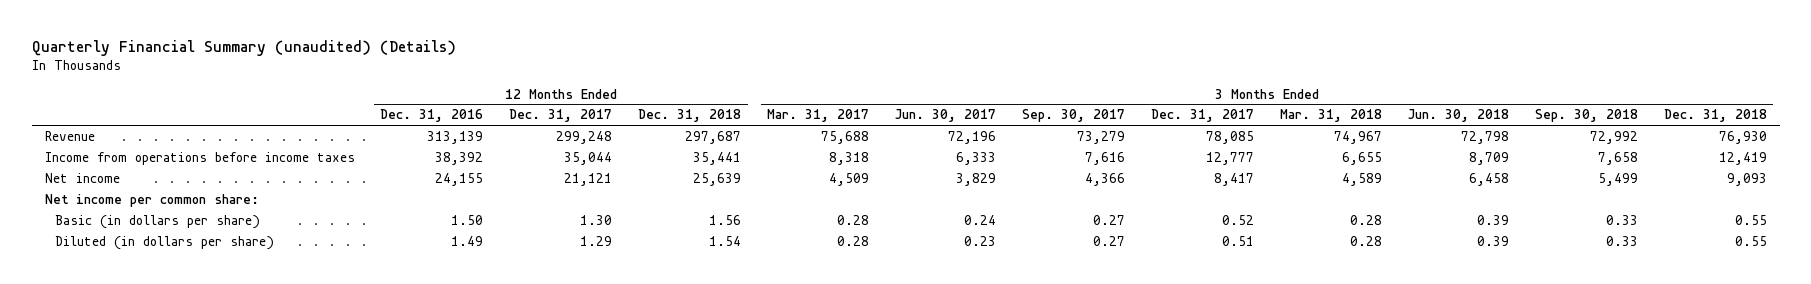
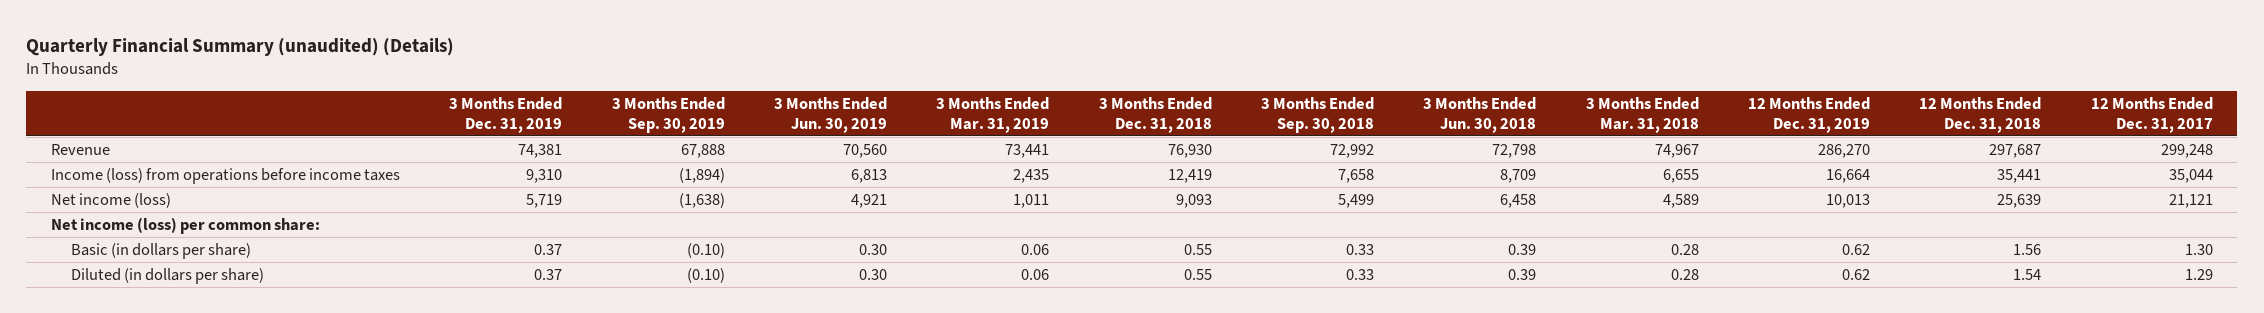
- | 12 Months Ended Dec. 31, 2016 | 12 Months Ended Dec. 31, 2017 | 12 Months Ended Dec. 31, 2018 | 3 Months Ended Mar. 31, 2017 | 3 Months Ended Jun. 30, 2017 | 3 Months Ended Sep. 30, 2017 | 3 Months Ended Dec. 31, 2017 | 3 Months Ended Mar. 31, 2018 | 3 Months Ended Jun. 30, 2018 | 3 Months Ended Sep. 30, 2018 | 3 Months Ended Dec. 31, 2018
+ | 3 Months Ended Dec. 31, 2019 | 3 Months Ended Sep. 30, 2019 | 3 Months Ended Jun. 30, 2019 | 3 Months Ended Mar. 31, 2019 | 3 Months Ended Dec. 31, 2018 | 3 Months Ended Sep. 30, 2018 | 3 Months Ended Jun. 30, 2018 | 3 Months Ended Mar. 31, 2018 | 12 Months Ended Dec. 31, 2019 | 12 Months Ended Dec. 31, 2018 | 12 Months Ended Dec. 31, 2017
- Income from operations before income taxes | 38,392 | 35,044 | 35,441 | 8,318 | 6,333 | 7,616 | 12,777 | 6,655 | 8,709 | 7,658 | 12,419
- Net income | 24,155 | 21,121 | 25,639 | 4,509 | 3,829 | 4,366 | 8,417 | 4,589 | 6,458 | 5,499 | 9,093
- Net income per common share:
+ Income (loss) from operations before income taxes | 9,310 | (1,894) | 6,813 | 2,435 | 12,419 | 7,658 | 8,709 | 6,655 | 16,664 | 35,441 | 35,044
+ Net income (loss) | 5,719 | (1,638) | 4,921 | 1,011 | 9,093 | 5,499 | 6,458 | 4,589 | 10,013 | 25,639 | 21,121
+ Net income (loss) per common share:

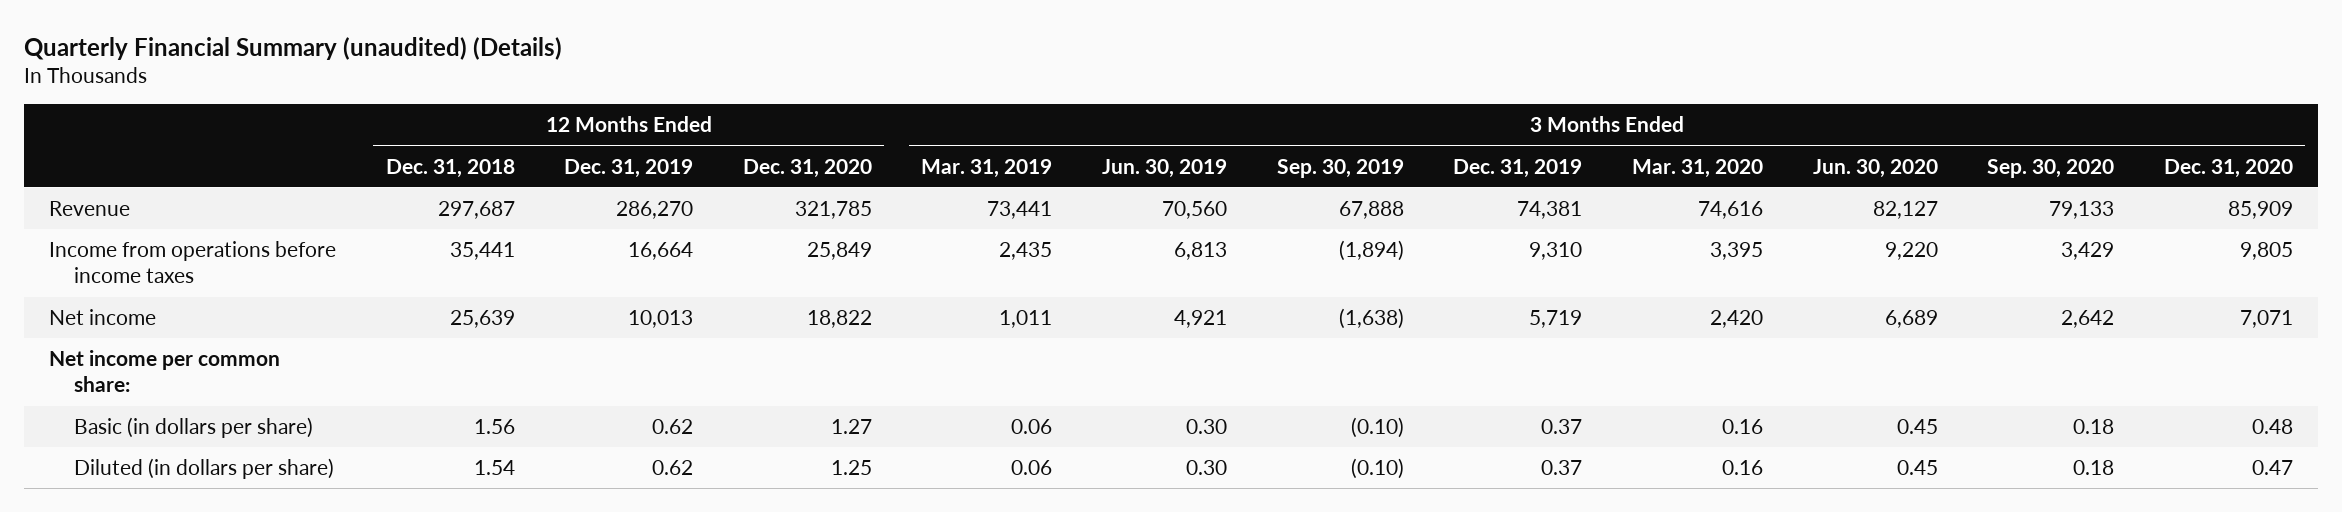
- | 3 Months Ended Dec. 31, 2019 | 3 Months Ended Sep. 30, 2019 | 3 Months Ended Jun. 30, 2019 | 3 Months Ended Mar. 31, 2019 | 3 Months Ended Dec. 31, 2018 | 3 Months Ended Sep. 30, 2018 | 3 Months Ended Jun. 30, 2018 | 3 Months Ended Mar. 31, 2018 | 12 Months Ended Dec. 31, 2019 | 12 Months Ended Dec. 31, 2018 | 12 Months Ended Dec. 31, 2017
+ | 12 Months Ended Dec. 31, 2018 | 12 Months Ended Dec. 31, 2019 | 12 Months Ended Dec. 31, 2020 | 3 Months Ended Mar. 31, 2019 | 3 Months Ended Jun. 30, 2019 | 3 Months Ended Sep. 30, 2019 | 3 Months Ended Dec. 31, 2019 | 3 Months Ended Mar. 31, 2020 | 3 Months Ended Jun. 30, 2020 | 3 Months Ended Sep. 30, 2020 | 3 Months Ended Dec. 31, 2020
- Income (loss) from operations before income taxes | 9,310 | (1,894) | 6,813 | 2,435 | 12,419 | 7,658 | 8,709 | 6,655 | 16,664 | 35,441 | 35,044
- Net income (loss) | 5,719 | (1,638) | 4,921 | 1,011 | 9,093 | 5,499 | 6,458 | 4,589 | 10,013 | 25,639 | 21,121
- Net income (loss) per common share:
+ Income from operations before income taxes | 35,441 | 16,664 | 25,849 | 2,435 | 6,813 | (1,894) | 9,310 | 3,395 | 9,220 | 3,429 | 9,805
+ Net income | 25,639 | 10,013 | 18,822 | 1,011 | 4,921 | (1,638) | 5,719 | 2,420 | 6,689 | 2,642 | 7,071
+ Net income per common share:

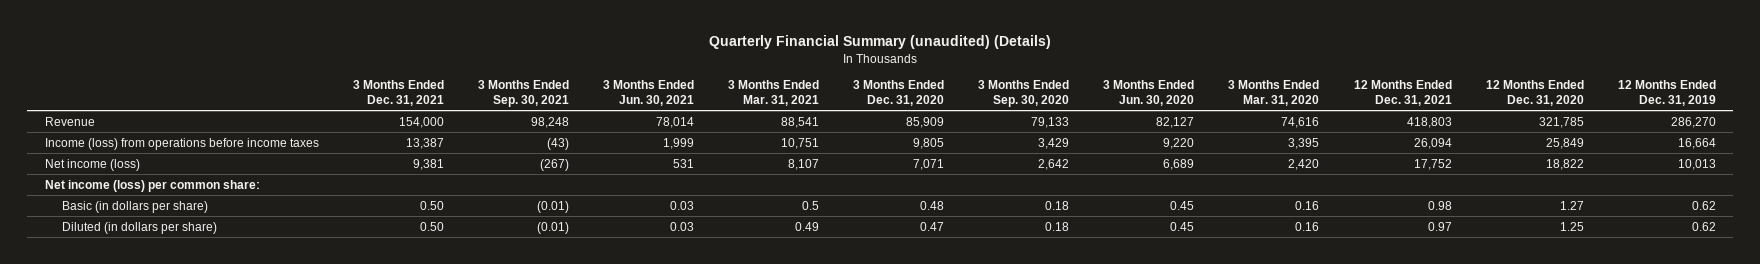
- | 12 Months Ended Dec. 31, 2018 | 12 Months Ended Dec. 31, 2019 | 12 Months Ended Dec. 31, 2020 | 3 Months Ended Mar. 31, 2019 | 3 Months Ended Jun. 30, 2019 | 3 Months Ended Sep. 30, 2019 | 3 Months Ended Dec. 31, 2019 | 3 Months Ended Mar. 31, 2020 | 3 Months Ended Jun. 30, 2020 | 3 Months Ended Sep. 30, 2020 | 3 Months Ended Dec. 31, 2020
+ | 3 Months Ended Dec. 31, 2021 | 3 Months Ended Sep. 30, 2021 | 3 Months Ended Jun. 30, 2021 | 3 Months Ended Mar. 31, 2021 | 3 Months Ended Dec. 31, 2020 | 3 Months Ended Sep. 30, 2020 | 3 Months Ended Jun. 30, 2020 | 3 Months Ended Mar. 31, 2020 | 12 Months Ended Dec. 31, 2021 | 12 Months Ended Dec. 31, 2020 | 12 Months Ended Dec. 31, 2019
- Income from operations before income taxes | 35,441 | 16,664 | 25,849 | 2,435 | 6,813 | (1,894) | 9,310 | 3,395 | 9,220 | 3,429 | 9,805
- Net income | 25,639 | 10,013 | 18,822 | 1,011 | 4,921 | (1,638) | 5,719 | 2,420 | 6,689 | 2,642 | 7,071
- Net income per common share:
+ Income (loss) from operations before income taxes | 13,387 | (43) | 1,999 | 10,751 | 9,805 | 3,429 | 9,220 | 3,395 | 26,094 | 25,849 | 16,664
+ Net income (loss) | 9,381 | (267) | 531 | 8,107 | 7,071 | 2,642 | 6,689 | 2,420 | 17,752 | 18,822 | 10,013
+ Net income (loss) per common share:

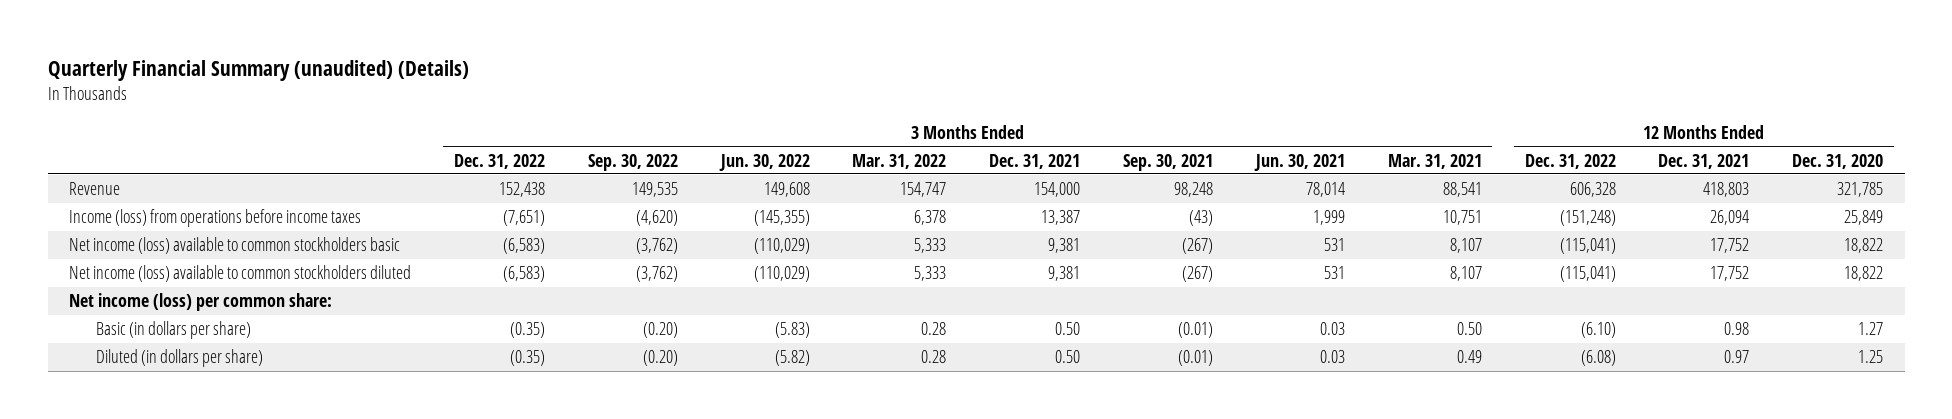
- | 3 Months Ended Dec. 31, 2021 | 3 Months Ended Sep. 30, 2021 | 3 Months Ended Jun. 30, 2021 | 3 Months Ended Mar. 31, 2021 | 3 Months Ended Dec. 31, 2020 | 3 Months Ended Sep. 30, 2020 | 3 Months Ended Jun. 30, 2020 | 3 Months Ended Mar. 31, 2020 | 12 Months Ended Dec. 31, 2021 | 12 Months Ended Dec. 31, 2020 | 12 Months Ended Dec. 31, 2019
+ | 3 Months Ended Dec. 31, 2022 | 3 Months Ended Sep. 30, 2022 | 3 Months Ended Jun. 30, 2022 | 3 Months Ended Mar. 31, 2022 | 3 Months Ended Dec. 31, 2021 | 3 Months Ended Sep. 30, 2021 | 3 Months Ended Jun. 30, 2021 | 3 Months Ended Mar. 31, 2021 | 12 Months Ended Dec. 31, 2022 | 12 Months Ended Dec. 31, 2021 | 12 Months Ended Dec. 31, 2020
- Net income (loss) | 9,381 | (267) | 531 | 8,107 | 7,071 | 2,642 | 6,689 | 2,420 | 17,752 | 18,822 | 10,013
+ Net income (loss) available to common stockholders basic | (6,583) | (3,762) | (110,029) | 5,333 | 9,381 | (267) | 531 | 8,107 | (115,041) | 17,752 | 18,822
+ Net income (loss) available to common stockholders diluted | (6,583) | (3,762) | (110,029) | 5,333 | 9,381 | (267) | 531 | 8,107 | (115,041) | 17,752 | 18,822
- Basic (in dollars per share) | 0.50 | (0.01) | 0.03 | 0.5 | 0.48 | 0.18 | 0.45 | 0.16 | 0.98 | 1.27 | 0.62
+ Basic (in dollars per share) | (0.35) | (0.20) | (5.83) | 0.28 | 0.50 | (0.01) | 0.03 | 0.50 | (6.10) | 0.98 | 1.27

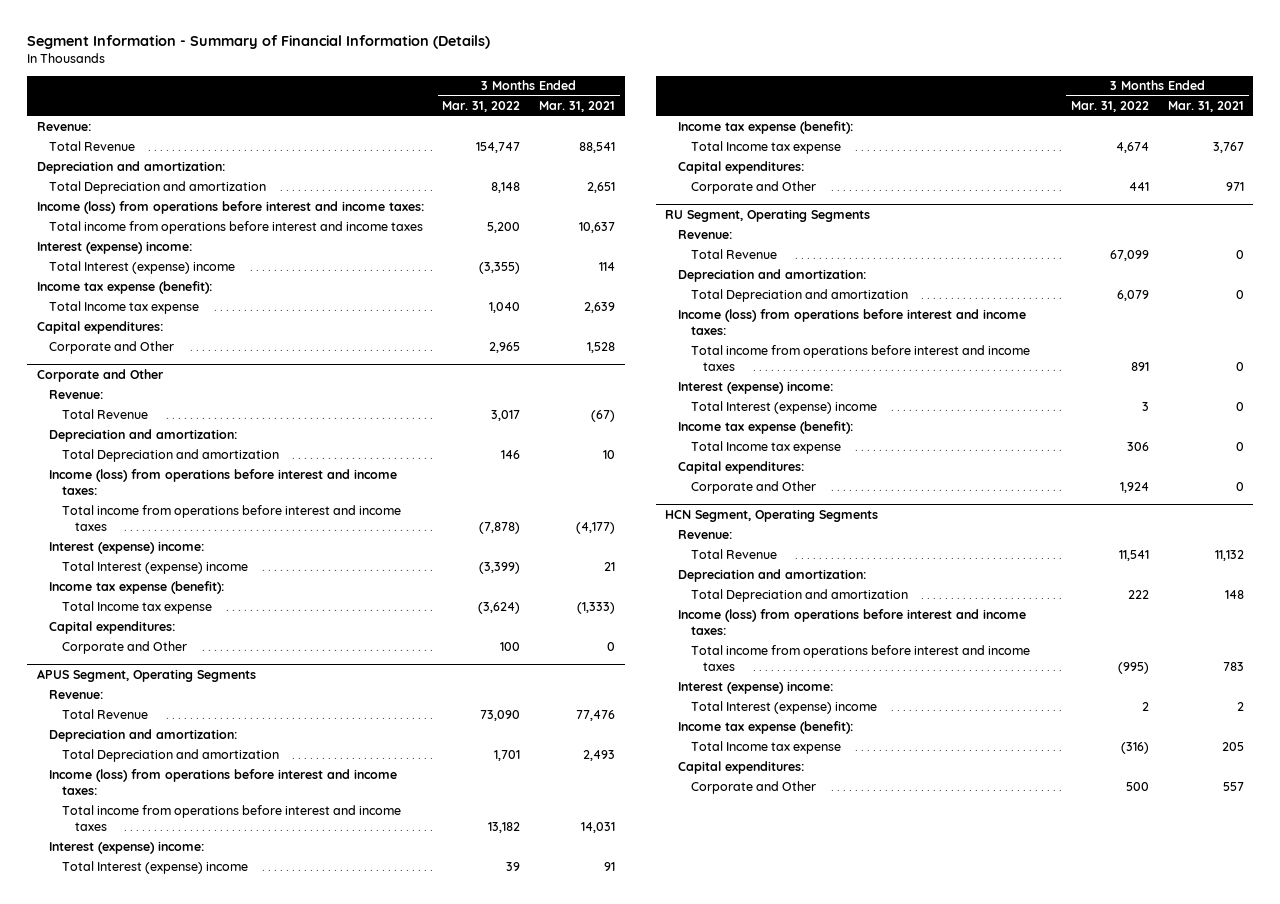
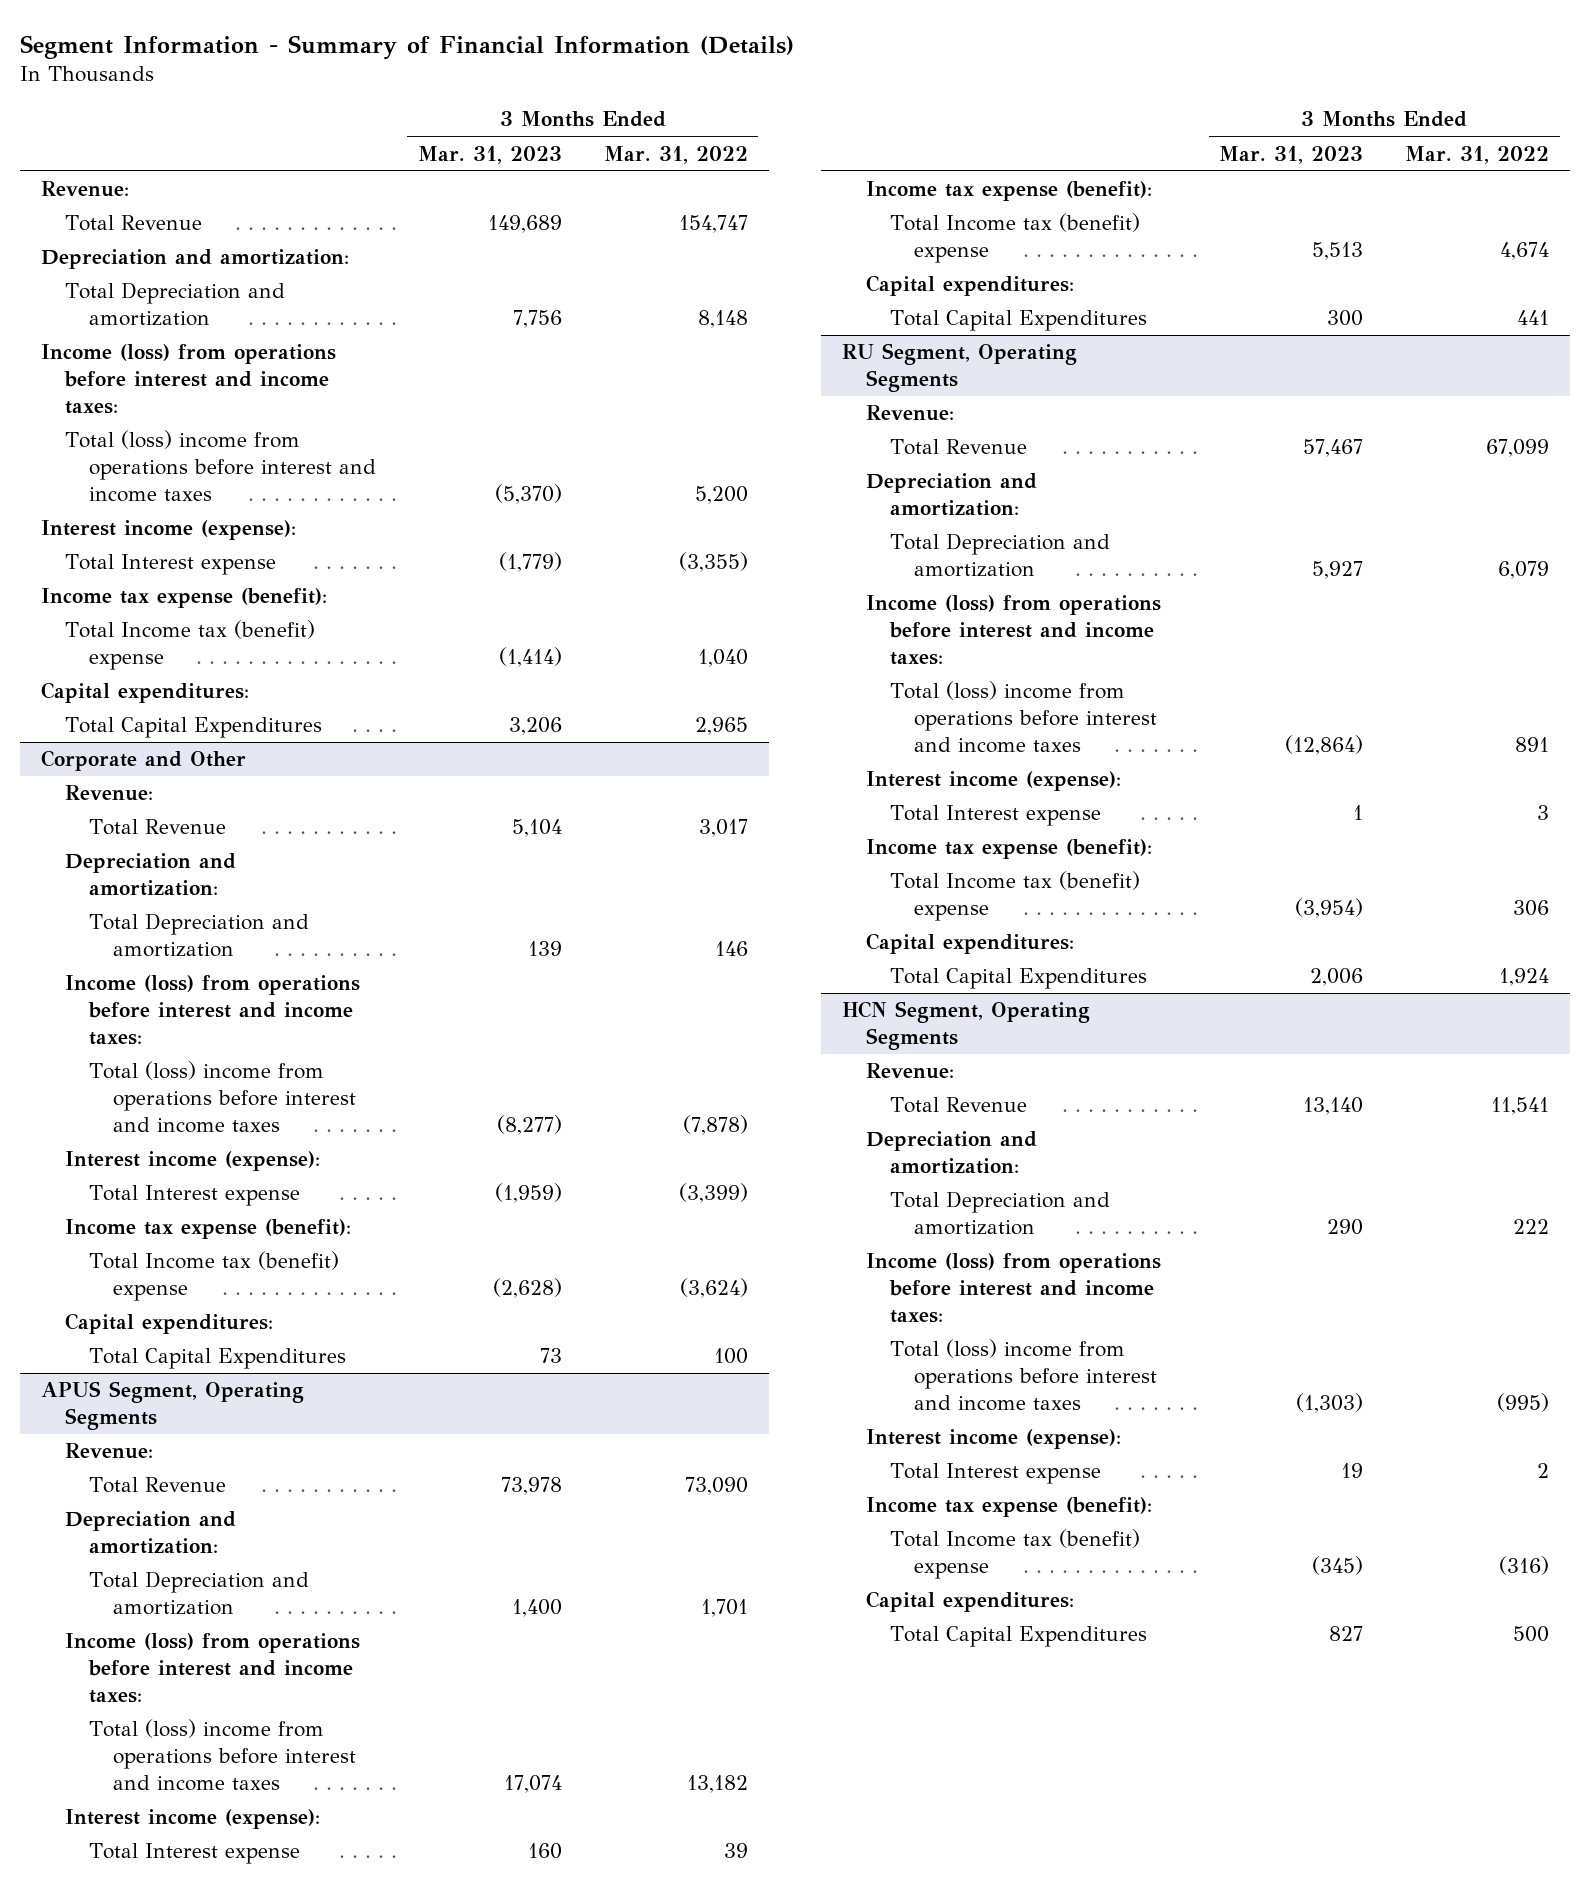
- | 3 Months Ended Mar. 31, 2022 | 3 Months Ended Mar. 31, 2021
+ | 3 Months Ended Mar. 31, 2023 | 3 Months Ended Mar. 31, 2022
- Total income from operations before interest and income taxes | 5,200 | 10,637
- Interest (expense) income:
- Total Interest (expense) income | (3,355) | 114
+ Total (loss) income from operations before interest and income taxes | (5,370) | 5,200
+ Interest income (expense):
+ Total Interest expense | (1,779) | (3,355)
- Total Income tax expense | 1,040 | 2,639
+ Total Income tax (benefit) expense | (1,414) | 1,040
- Corporate and Other | 2,965 | 1,528
+ Total Capital Expenditures | 3,206 | 2,965
@ Corporate and Other
- Total income from operations before interest and income taxes | (7,878) | (4,177)
- Interest (expense) income:
- Total Interest (expense) income | (3,399) | 21
+ Total (loss) income from operations before interest and income taxes | (8,277) | (7,878)
+ Interest income (expense):
+ Total Interest expense | (1,959) | (3,399)
- Total Income tax expense | (3,624) | (1,333)
+ Total Income tax (benefit) expense | (2,628) | (3,624)
- Corporate and Other | 100 | 0
+ Total Capital Expenditures | 73 | 100
@ APUS Segment, Operating Segments
- Total income from operations before interest and income taxes | 13,182 | 14,031
- Interest (expense) income:
- Total Interest (expense) income | 39 | 91
+ Total (loss) income from operations before interest and income taxes | 17,074 | 13,182
+ Interest income (expense):
+ Total Interest expense | 160 | 39
- Total Income tax expense | 4,674 | 3,767
+ Total Income tax (benefit) expense | 5,513 | 4,674
- Corporate and Other | 441 | 971
+ Total Capital Expenditures | 300 | 441
@ RU Segment, Operating Segments
- Total income from operations before interest and income taxes | 891 | 0
- Interest (expense) income:
- Total Interest (expense) income | 3 | 0
+ Total (loss) income from operations before interest and income taxes | (12,864) | 891
+ Interest income (expense):
+ Total Interest expense | 1 | 3
- Total Income tax expense | 306 | 0
+ Total Income tax (benefit) expense | (3,954) | 306
- Corporate and Other | 1,924 | 0
+ Total Capital Expenditures | 2,006 | 1,924
@ HCN Segment, Operating Segments
- Total income from operations before interest and income taxes | (995) | 783
- Interest (expense) income:
- Total Interest (expense) income | 2 | 2
+ Total (loss) income from operations before interest and income taxes | (1,303) | (995)
+ Interest income (expense):
+ Total Interest expense | 19 | 2
- Total Income tax expense | (316) | 205
+ Total Income tax (benefit) expense | (345) | (316)
- Corporate and Other | 500 | 557
+ Total Capital Expenditures | 827 | 500

